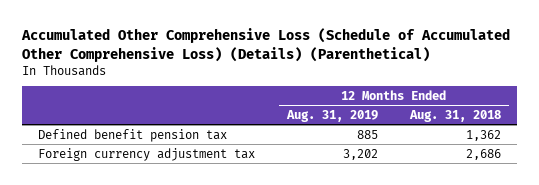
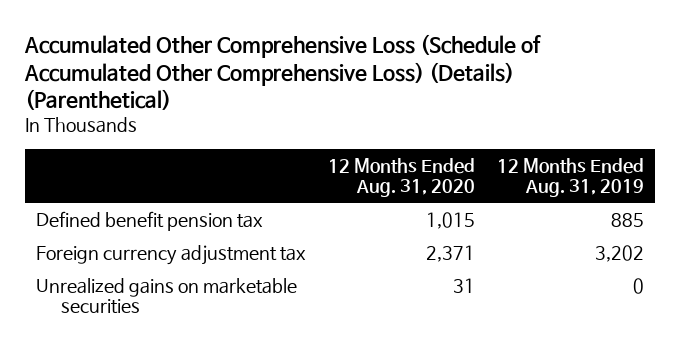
- | 12 Months Ended Aug. 31, 2019 | 12 Months Ended Aug. 31, 2018
+ | 12 Months Ended Aug. 31, 2020 | 12 Months Ended Aug. 31, 2019
+ Unrealized gains on marketable securities | 31 | 0

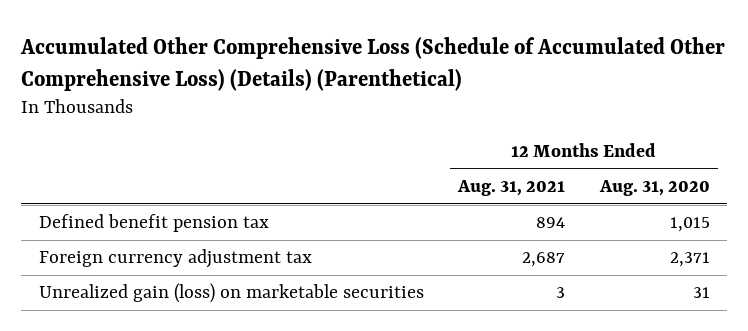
- | 12 Months Ended Aug. 31, 2020 | 12 Months Ended Aug. 31, 2019
+ | 12 Months Ended Aug. 31, 2021 | 12 Months Ended Aug. 31, 2020
- Unrealized gains on marketable securities | 31 | 0
+ Unrealized gain (loss) on marketable securities | 3 | 31

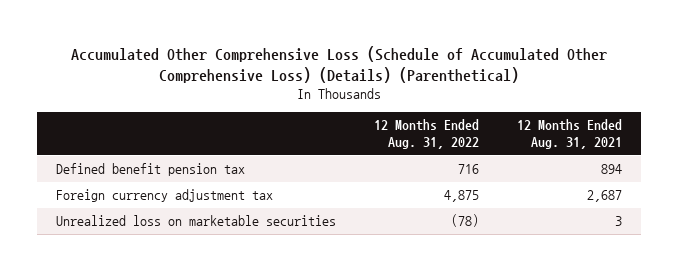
- | 12 Months Ended Aug. 31, 2021 | 12 Months Ended Aug. 31, 2020
+ | 12 Months Ended Aug. 31, 2022 | 12 Months Ended Aug. 31, 2021
- Unrealized gain (loss) on marketable securities | 3 | 31
+ Unrealized loss on marketable securities | (78) | 3

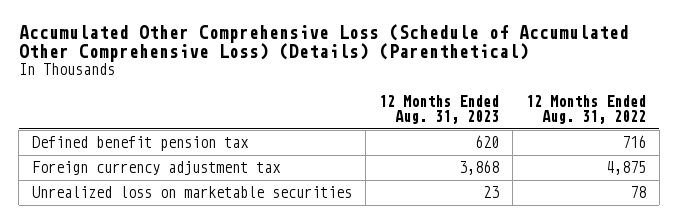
- | 12 Months Ended Aug. 31, 2022 | 12 Months Ended Aug. 31, 2021
+ | 12 Months Ended Aug. 31, 2023 | 12 Months Ended Aug. 31, 2022
- Unrealized loss on marketable securities | (78) | 3
+ Unrealized loss on marketable securities | 23 | 78

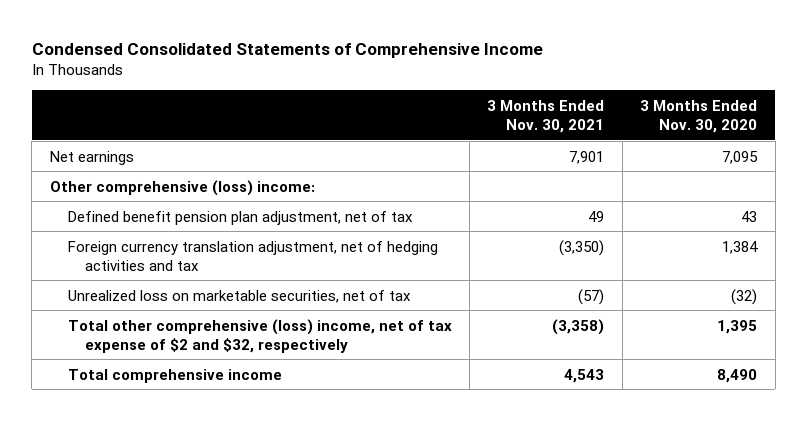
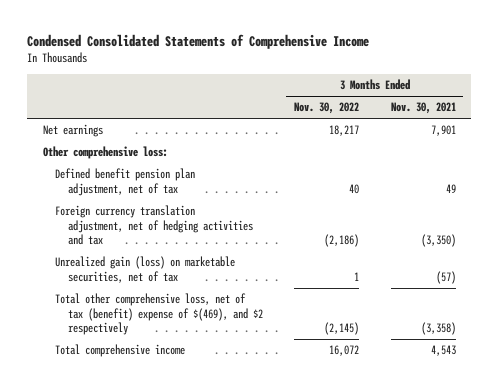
- | 3 Months Ended Nov. 30, 2021 | 3 Months Ended Nov. 30, 2020
+ | 3 Months Ended Nov. 30, 2022 | 3 Months Ended Nov. 30, 2021
- Other comprehensive (loss) income:
+ Other comprehensive loss:
- Unrealized loss on marketable securities, net of tax | (57) | (32)
- Total other comprehensive (loss) income, net of tax expense of $2 and $32, respectively | (3,358) | 1,395
+ Unrealized gain (loss) on marketable securities, net of tax | 1 | (57)
+ Total other comprehensive loss, net of tax (benefit) expense of $(469), and $2 respectively | (2,145) | (3,358)

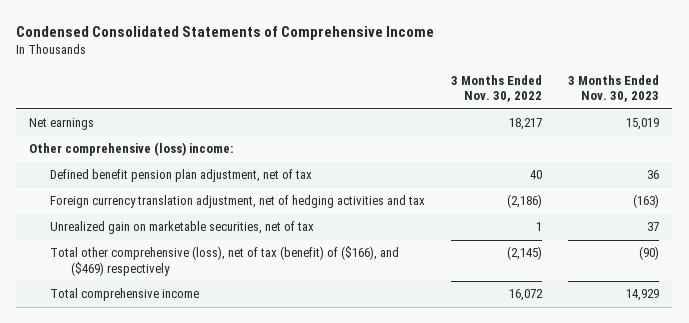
- | 3 Months Ended Nov. 30, 2022 | 3 Months Ended Nov. 30, 2021
+ | 3 Months Ended Nov. 30, 2022 | 3 Months Ended Nov. 30, 2023
- Other comprehensive loss:
+ Other comprehensive (loss) income:
- Unrealized gain (loss) on marketable securities, net of tax | 1 | (57)
- Total other comprehensive loss, net of tax (benefit) expense of $(469), and $2 respectively | (2,145) | (3,358)
+ Unrealized gain on marketable securities, net of tax | 1 | 37
+ Total other comprehensive (loss), net of tax (benefit) of ($166), and ($469) respectively | (2,145) | (90)

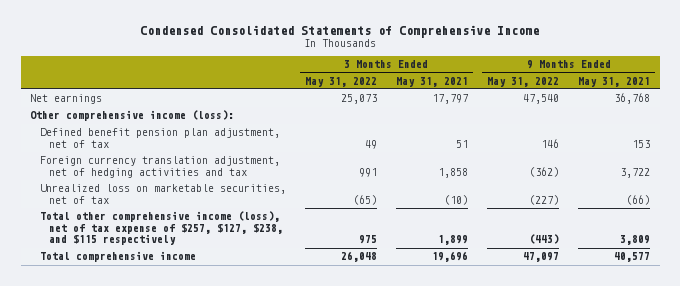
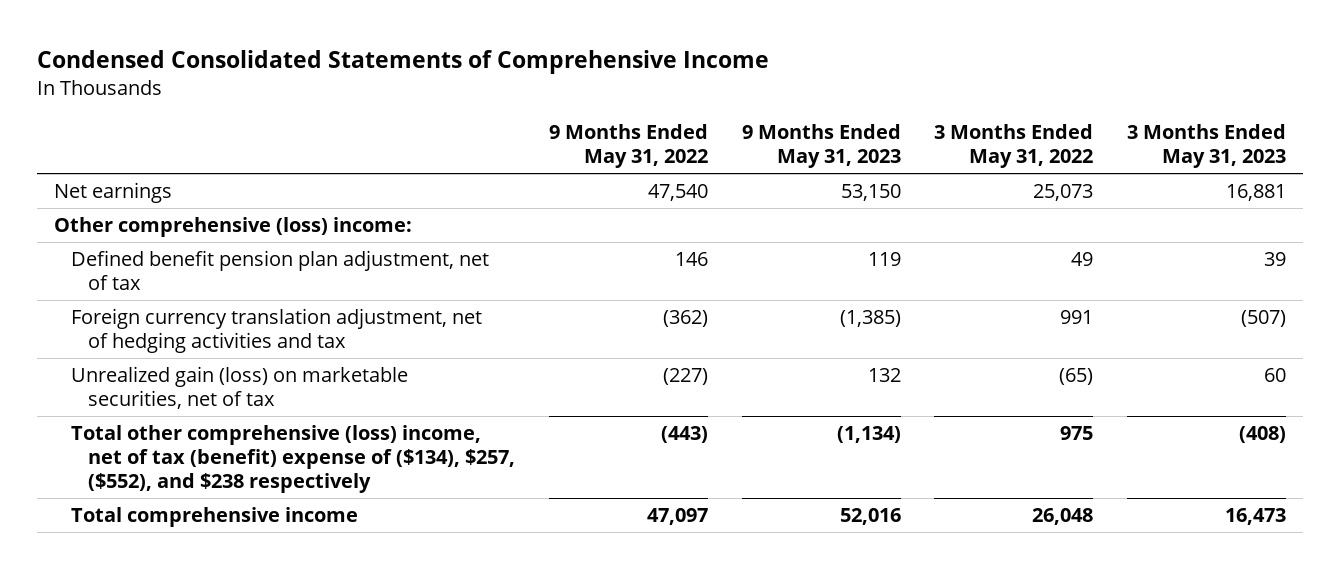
- | 3 Months Ended May 31, 2022 | 3 Months Ended May 31, 2021 | 9 Months Ended May 31, 2022 | 9 Months Ended May 31, 2021
+ | 9 Months Ended May 31, 2022 | 9 Months Ended May 31, 2023 | 3 Months Ended May 31, 2022 | 3 Months Ended May 31, 2023
- Other comprehensive income (loss):
+ Other comprehensive (loss) income:
- Unrealized loss on marketable securities, net of tax | (65) | (10) | (227) | (66)
- Total other comprehensive income (loss), net of tax expense of $257, $127, $238, and $115 respectively | 975 | 1,899 | (443) | 3,809
+ Unrealized gain (loss) on marketable securities, net of tax | (227) | 132 | (65) | 60
+ Total other comprehensive (loss) income, net of tax (benefit) expense of ($134), $257, ($552), and $238 respectively | (443) | (1,134) | 975 | (408)

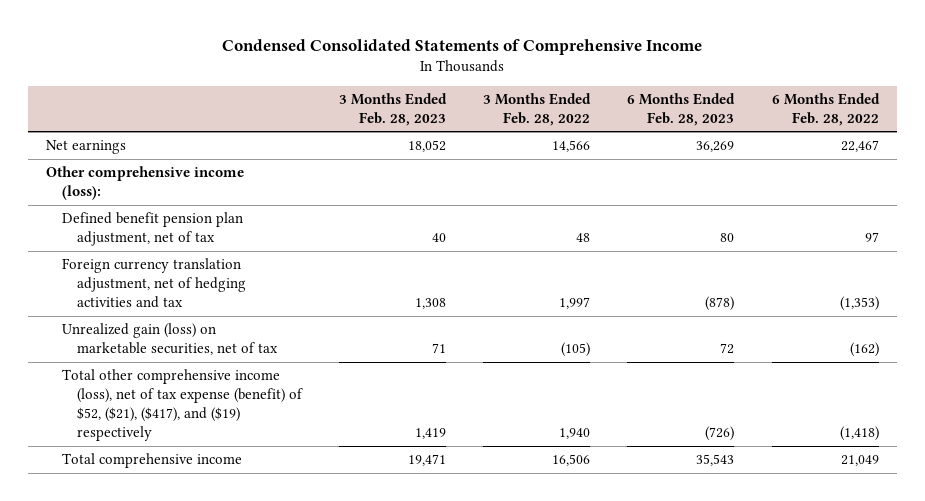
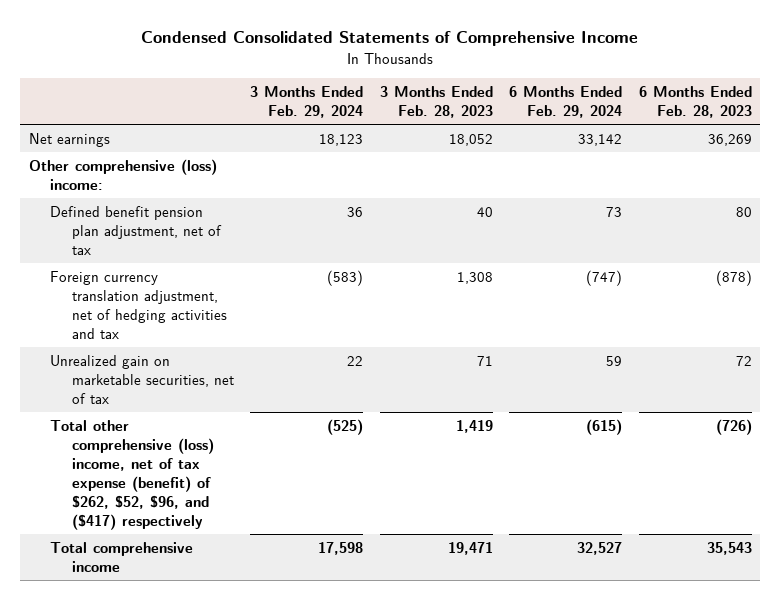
- | 3 Months Ended Feb. 28, 2023 | 3 Months Ended Feb. 28, 2022 | 6 Months Ended Feb. 28, 2023 | 6 Months Ended Feb. 28, 2022
+ | 3 Months Ended Feb. 29, 2024 | 3 Months Ended Feb. 28, 2023 | 6 Months Ended Feb. 29, 2024 | 6 Months Ended Feb. 28, 2023
- Other comprehensive income (loss):
+ Other comprehensive (loss) income:
- Unrealized gain (loss) on marketable securities, net of tax | 71 | (105) | 72 | (162)
- Total other comprehensive income (loss), net of tax expense (benefit) of $52, ($21), ($417), and ($19) respectively | 1,419 | 1,940 | (726) | (1,418)
+ Unrealized gain on marketable securities, net of tax | 22 | 71 | 59 | 72
+ Total other comprehensive (loss) income, net of tax expense (benefit) of $262, $52, $96, and ($417) respectively | (525) | 1,419 | (615) | (726)

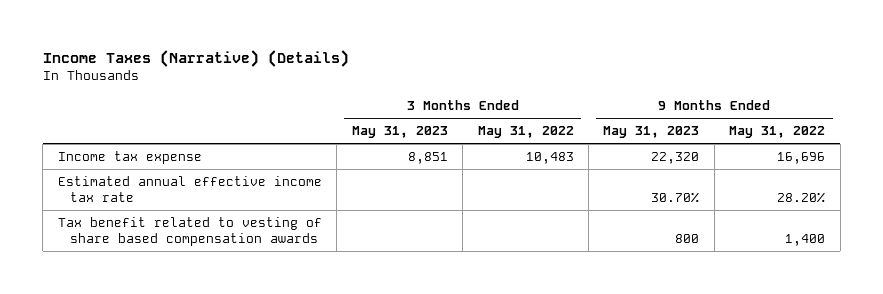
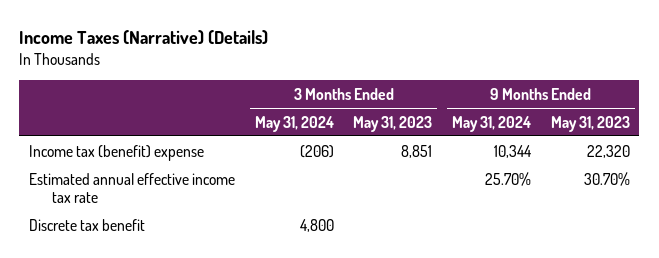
- | 3 Months Ended May 31, 2023 | 3 Months Ended May 31, 2022 | 9 Months Ended May 31, 2023 | 9 Months Ended May 31, 2022
+ | 3 Months Ended May 31, 2024 | 3 Months Ended May 31, 2023 | 9 Months Ended May 31, 2024 | 9 Months Ended May 31, 2023
- Income tax expense | 8,851 | 10,483 | 22,320 | 16,696
+ Income tax (benefit) expense | (206) | 8,851 | 10,344 | 22,320
- Tax benefit related to vesting of share based compensation awards | | | 800 | 1,400
+ Discrete tax benefit | 4,800 | | |

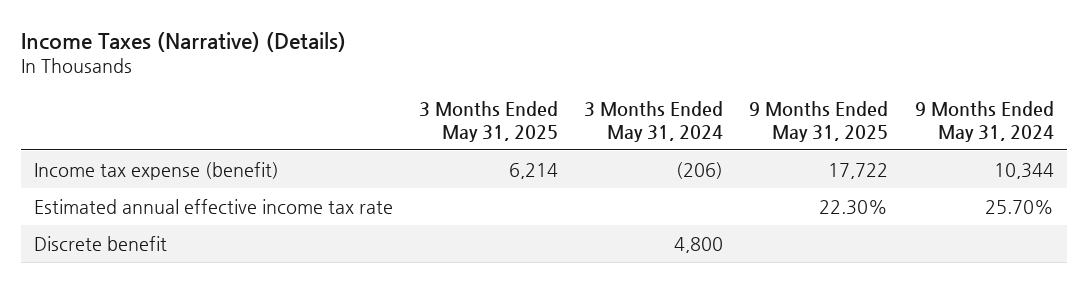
- | 3 Months Ended May 31, 2024 | 3 Months Ended May 31, 2023 | 9 Months Ended May 31, 2024 | 9 Months Ended May 31, 2023
+ | 3 Months Ended May 31, 2025 | 3 Months Ended May 31, 2024 | 9 Months Ended May 31, 2025 | 9 Months Ended May 31, 2024
- Income tax (benefit) expense | (206) | 8,851 | 10,344 | 22,320
+ Income tax expense (benefit) | 6,214 | (206) | 17,722 | 10,344
- Discrete tax benefit | 4,800 | | |
+ Discrete benefit | | 4,800 | |

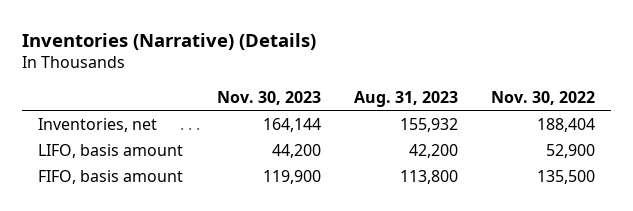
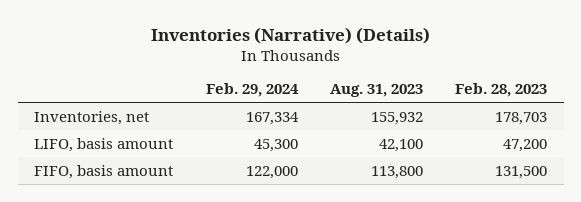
- | Nov. 30, 2023 | Aug. 31, 2023 | Nov. 30, 2022
+ | Feb. 29, 2024 | Aug. 31, 2023 | Feb. 28, 2023
- LIFO, basis amount | 44,200 | 42,200 | 52,900
+ LIFO, basis amount | 45,300 | 42,100 | 47,200

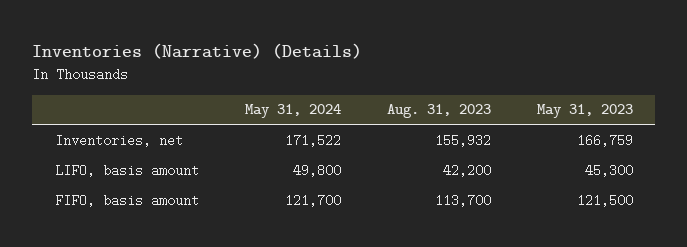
- | Feb. 29, 2024 | Aug. 31, 2023 | Feb. 28, 2023
+ | May 31, 2024 | Aug. 31, 2023 | May 31, 2023
- LIFO, basis amount | 45,300 | 42,100 | 47,200
- FIFO, basis amount | 122,000 | 113,800 | 131,500
+ LIFO, basis amount | 49,800 | 42,200 | 45,300
+ FIFO, basis amount | 121,700 | 113,700 | 121,500

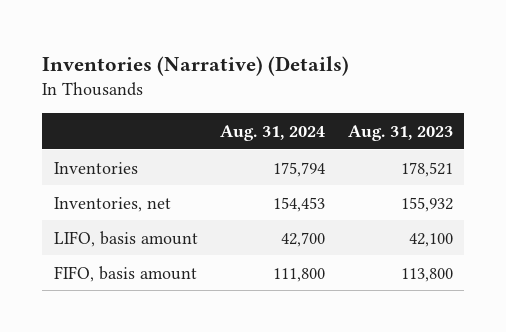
- | May 31, 2024 | Aug. 31, 2023 | May 31, 2023
+ | Aug. 31, 2024 | Aug. 31, 2023
+ Inventories | 175,794 | 178,521
- LIFO, basis amount | 49,800 | 42,200 | 45,300
- FIFO, basis amount | 121,700 | 113,700 | 121,500
+ LIFO, basis amount | 42,700 | 42,100
+ FIFO, basis amount | 111,800 | 113,800

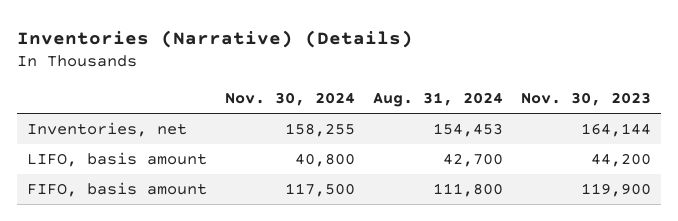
- | Aug. 31, 2024 | Aug. 31, 2023
+ | Nov. 30, 2024 | Aug. 31, 2024 | Nov. 30, 2023
- Inventories | 175,794 | 178,521

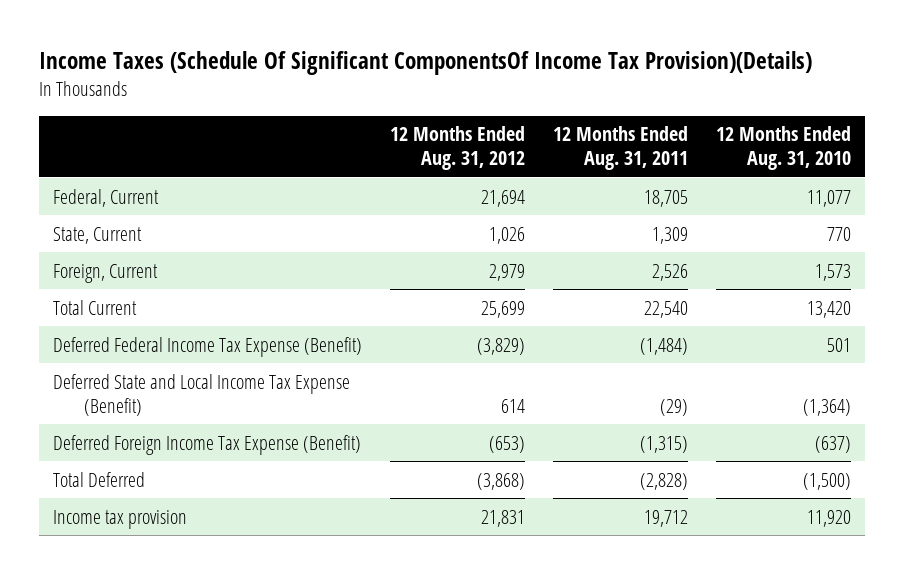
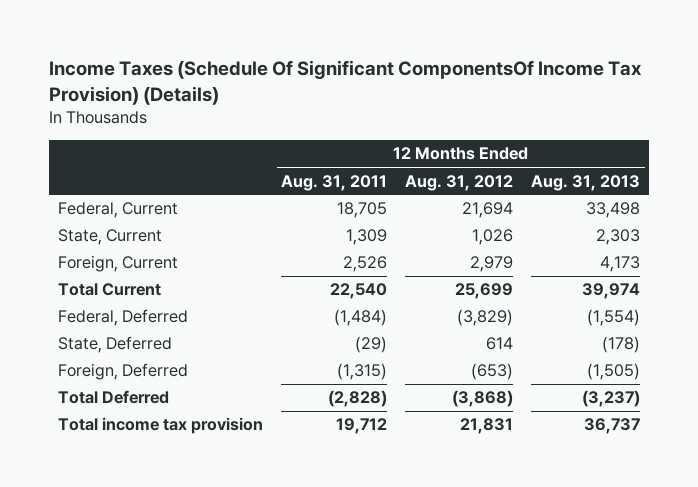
- Income Taxes (Schedule Of Significant ComponentsOf Income Tax Provision)(Details)
+ Income Taxes (Schedule Of Significant ComponentsOf Income Tax Provision) (Details)
- | 12 Months Ended Aug. 31, 2012 | 12 Months Ended Aug. 31, 2011 | 12 Months Ended Aug. 31, 2010
+ | 12 Months Ended Aug. 31, 2011 | 12 Months Ended Aug. 31, 2012 | 12 Months Ended Aug. 31, 2013
- Deferred Federal Income Tax Expense (Benefit) | (3,829) | (1,484) | 501
- Deferred State and Local Income Tax Expense (Benefit) | 614 | (29) | (1,364)
- Deferred Foreign Income Tax Expense (Benefit) | (653) | (1,315) | (637)
+ Federal, Deferred | (1,484) | (3,829) | (1,554)
+ State, Deferred | (29) | 614 | (178)
+ Foreign, Deferred | (1,315) | (653) | (1,505)
- Income tax provision | 21,831 | 19,712 | 11,920
+ Total income tax provision | 19,712 | 21,831 | 36,737

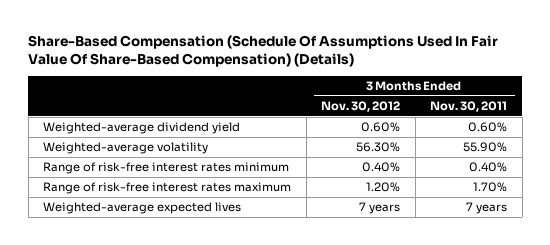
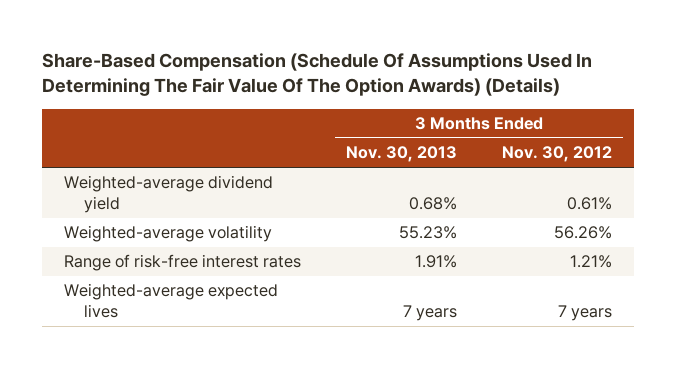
- Share-Based Compensation (Schedule Of Assumptions Used In Fair Value Of Share-Based Compensation) (Details)
+ Share-Based Compensation (Schedule Of Assumptions Used In Determining The Fair Value Of The Option Awards) (Details)
- | 3 Months Ended Nov. 30, 2012 | 3 Months Ended Nov. 30, 2011
+ | 3 Months Ended Nov. 30, 2013 | 3 Months Ended Nov. 30, 2012
- Weighted-average dividend yield | 0.60% | 0.60%
- Weighted-average volatility | 56.30% | 55.90%
- Range of risk-free interest rates minimum | 0.40% | 0.40%
- Range of risk-free interest rates maximum | 1.20% | 1.70%
+ Weighted-average dividend yield | 0.68% | 0.61%
+ Weighted-average volatility | 55.23% | 56.26%
+ Range of risk-free interest rates | 1.91% | 1.21%

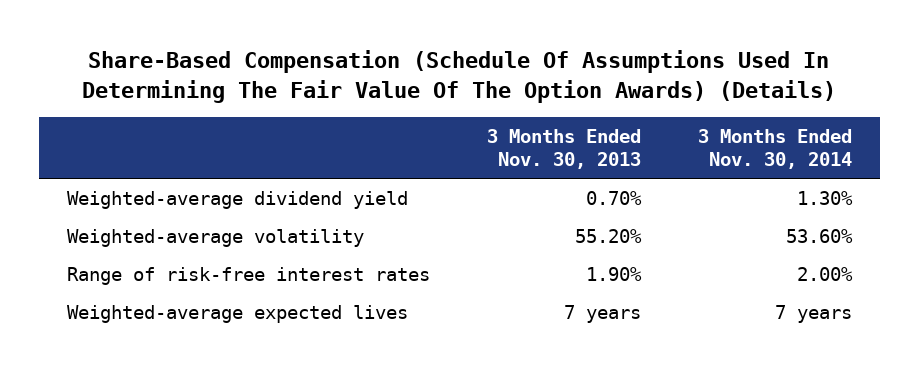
- | 3 Months Ended Nov. 30, 2013 | 3 Months Ended Nov. 30, 2012
+ | 3 Months Ended Nov. 30, 2013 | 3 Months Ended Nov. 30, 2014
- Weighted-average dividend yield | 0.68% | 0.61%
- Weighted-average volatility | 55.23% | 56.26%
- Range of risk-free interest rates | 1.91% | 1.21%
+ Weighted-average dividend yield | 0.70% | 1.30%
+ Weighted-average volatility | 55.20% | 53.60%
+ Range of risk-free interest rates | 1.90% | 2.00%

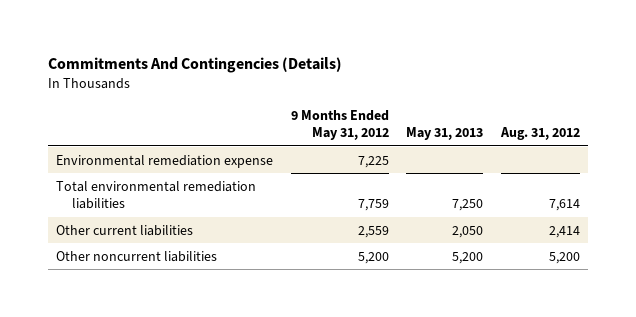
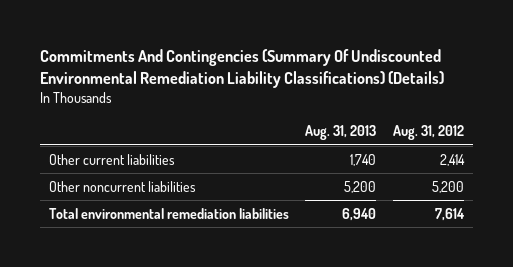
- Commitments And Contingencies (Details)
+ Commitments And Contingencies (Summary Of Undiscounted Environmental Remediation Liability Classifications) (Details)
- | 9 Months Ended May 31, 2012 | May 31, 2013 | Aug. 31, 2012
+ | Aug. 31, 2013 | Aug. 31, 2012
- Environmental remediation expense | 7,225 | |
moved down: Total environmental remediation liabilities | 6,940 | 7,614

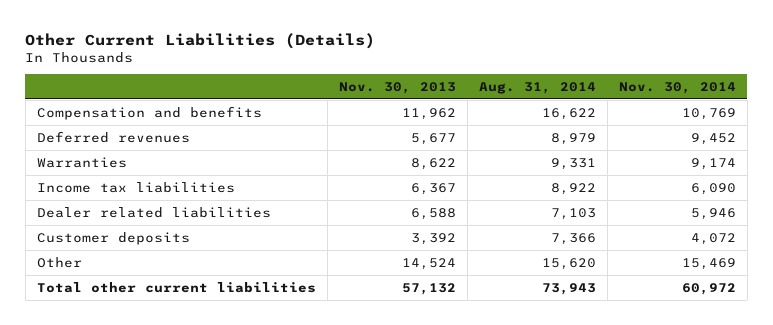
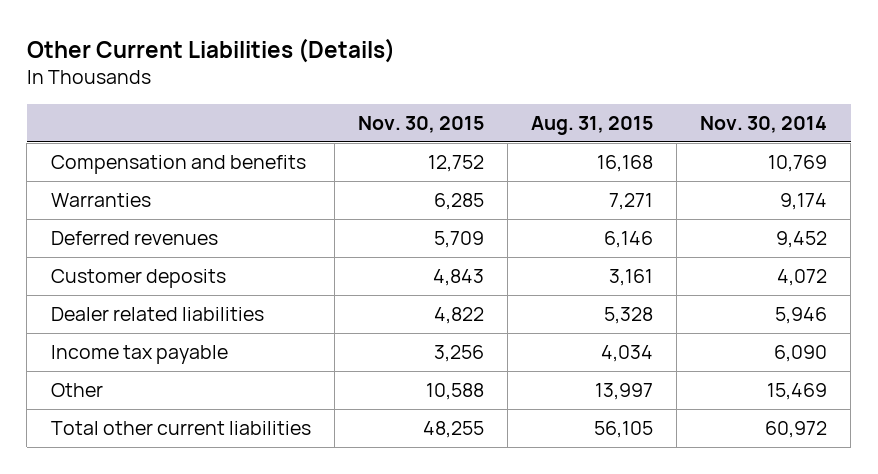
- | Nov. 30, 2013 | Aug. 31, 2014 | Nov. 30, 2014
+ | Nov. 30, 2015 | Aug. 31, 2015 | Nov. 30, 2014
- Income tax liabilities | 6,367 | 8,922 | 6,090
moved down: Deferred revenues | 5,709 | 6,146 | 9,452
moved down: Dealer related liabilities | 4,822 | 5,328 | 5,946
+ Income tax payable | 3,256 | 4,034 | 6,090

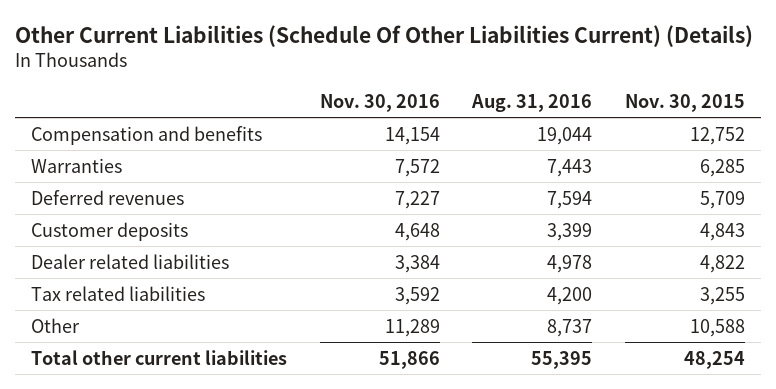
- Other Current Liabilities (Details)
+ Other Current Liabilities (Schedule Of Other Liabilities Current) (Details)
- | Nov. 30, 2015 | Aug. 31, 2015 | Nov. 30, 2014
+ | Nov. 30, 2016 | Aug. 31, 2016 | Nov. 30, 2015
- Income tax payable | 3,256 | 4,034 | 6,090
+ Tax related liabilities | 3,592 | 4,200 | 3,255
- Total other current liabilities | 48,255 | 56,105 | 60,972
+ Total other current liabilities | 51,866 | 55,395 | 48,254

